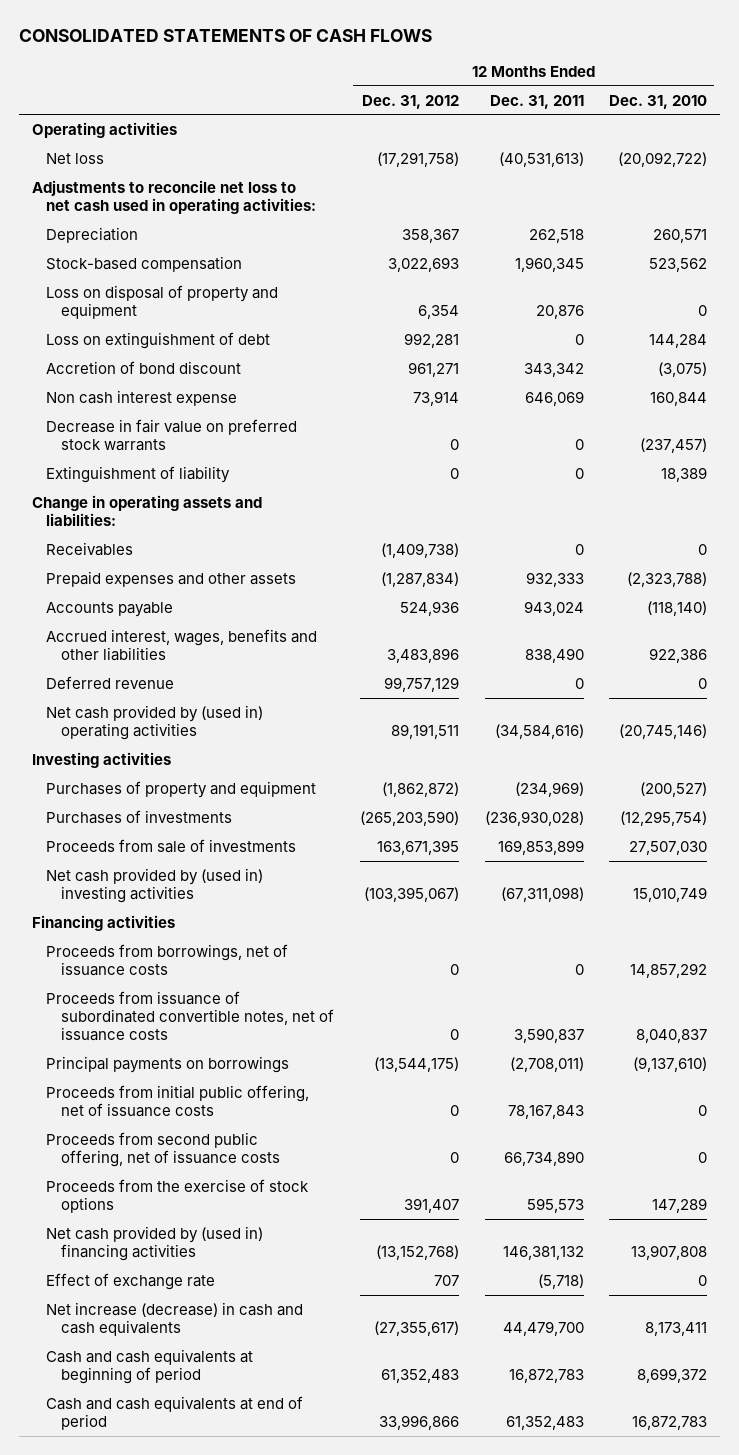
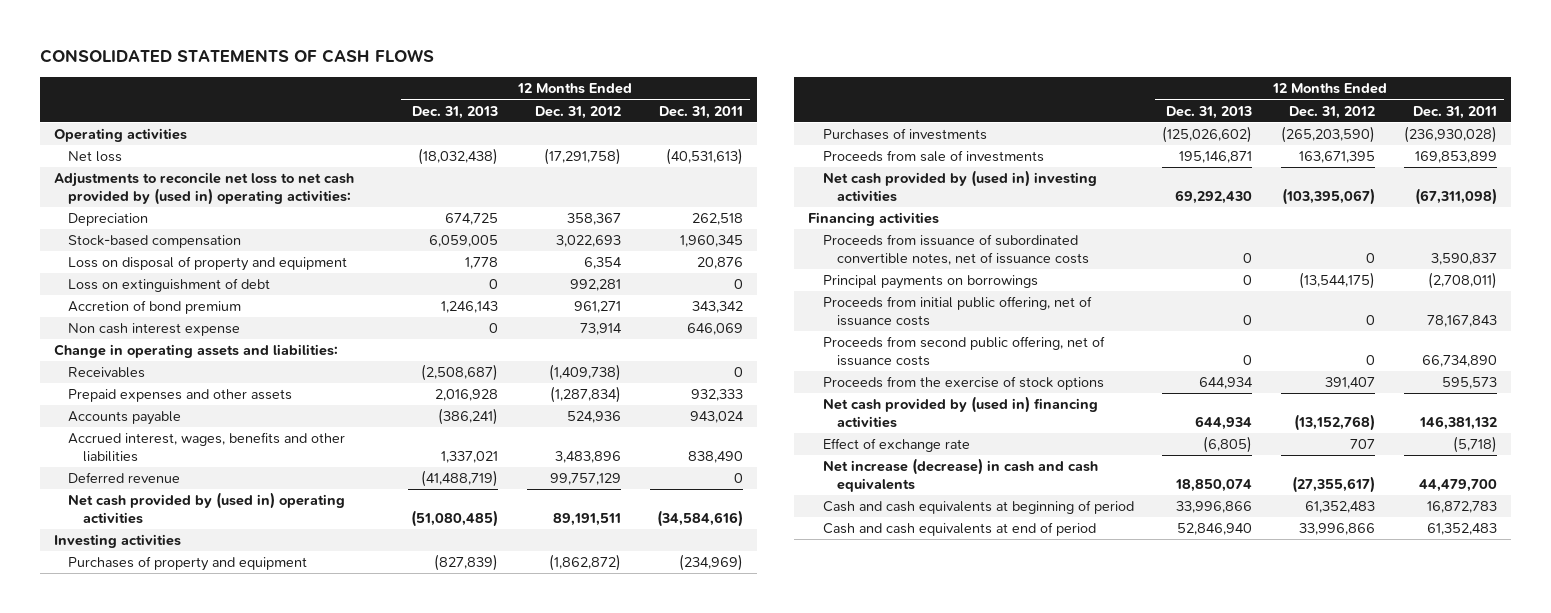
- | 12 Months Ended Dec. 31, 2012 | 12 Months Ended Dec. 31, 2011 | 12 Months Ended Dec. 31, 2010
+ | 12 Months Ended Dec. 31, 2013 | 12 Months Ended Dec. 31, 2012 | 12 Months Ended Dec. 31, 2011
- Adjustments to reconcile net loss to net cash used in operating activities:
+ Adjustments to reconcile net loss to net cash provided by (used in) operating activities:
- Accretion of bond discount | 961,271 | 343,342 | (3,075)
+ Accretion of bond premium | 1,246,143 | 961,271 | 343,342
- Decrease in fair value on preferred stock warrants | 0 | 0 | (237,457)
- Extinguishment of liability | 0 | 0 | 18,389
- Proceeds from borrowings, net of issuance costs | 0 | 0 | 14,857,292

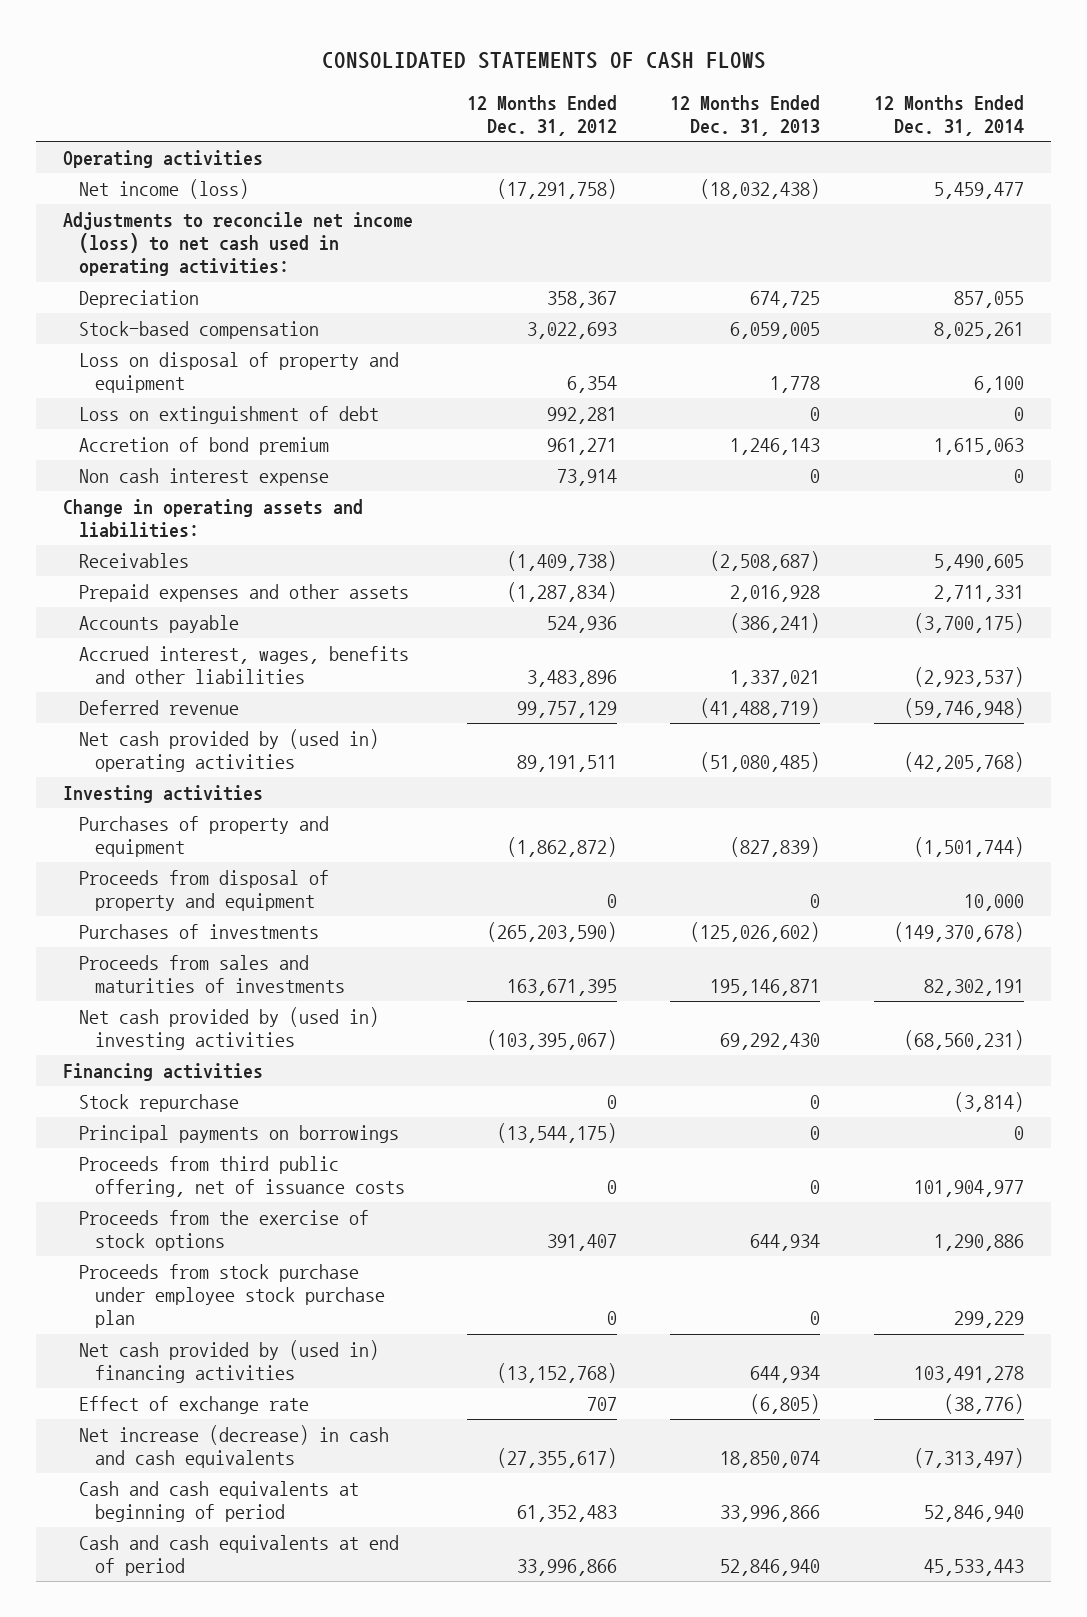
- | 12 Months Ended Dec. 31, 2013 | 12 Months Ended Dec. 31, 2012 | 12 Months Ended Dec. 31, 2011
+ | 12 Months Ended Dec. 31, 2012 | 12 Months Ended Dec. 31, 2013 | 12 Months Ended Dec. 31, 2014
- Net loss | (18,032,438) | (17,291,758) | (40,531,613)
- Adjustments to reconcile net loss to net cash provided by (used in) operating activities:
+ Net income (loss) | (17,291,758) | (18,032,438) | 5,459,477
+ Adjustments to reconcile net income (loss) to net cash used in operating activities:
+ Proceeds from disposal of property and equipment | 0 | 0 | 10,000
- Proceeds from sale of investments | 195,146,871 | 163,671,395 | 169,853,899
+ Proceeds from sales and maturities of investments | 163,671,395 | 195,146,871 | 82,302,191
- Proceeds from issuance of subordinated convertible notes, net of issuance costs | 0 | 0 | 3,590,837
+ Stock repurchase | 0 | 0 | (3,814)
- Proceeds from initial public offering, net of issuance costs | 0 | 0 | 78,167,843
- Proceeds from second public offering, net of issuance costs | 0 | 0 | 66,734,890
+ Proceeds from third public offering, net of issuance costs | 0 | 0 | 101,904,977
+ Proceeds from stock purchase under employee stock purchase plan | 0 | 0 | 299,229

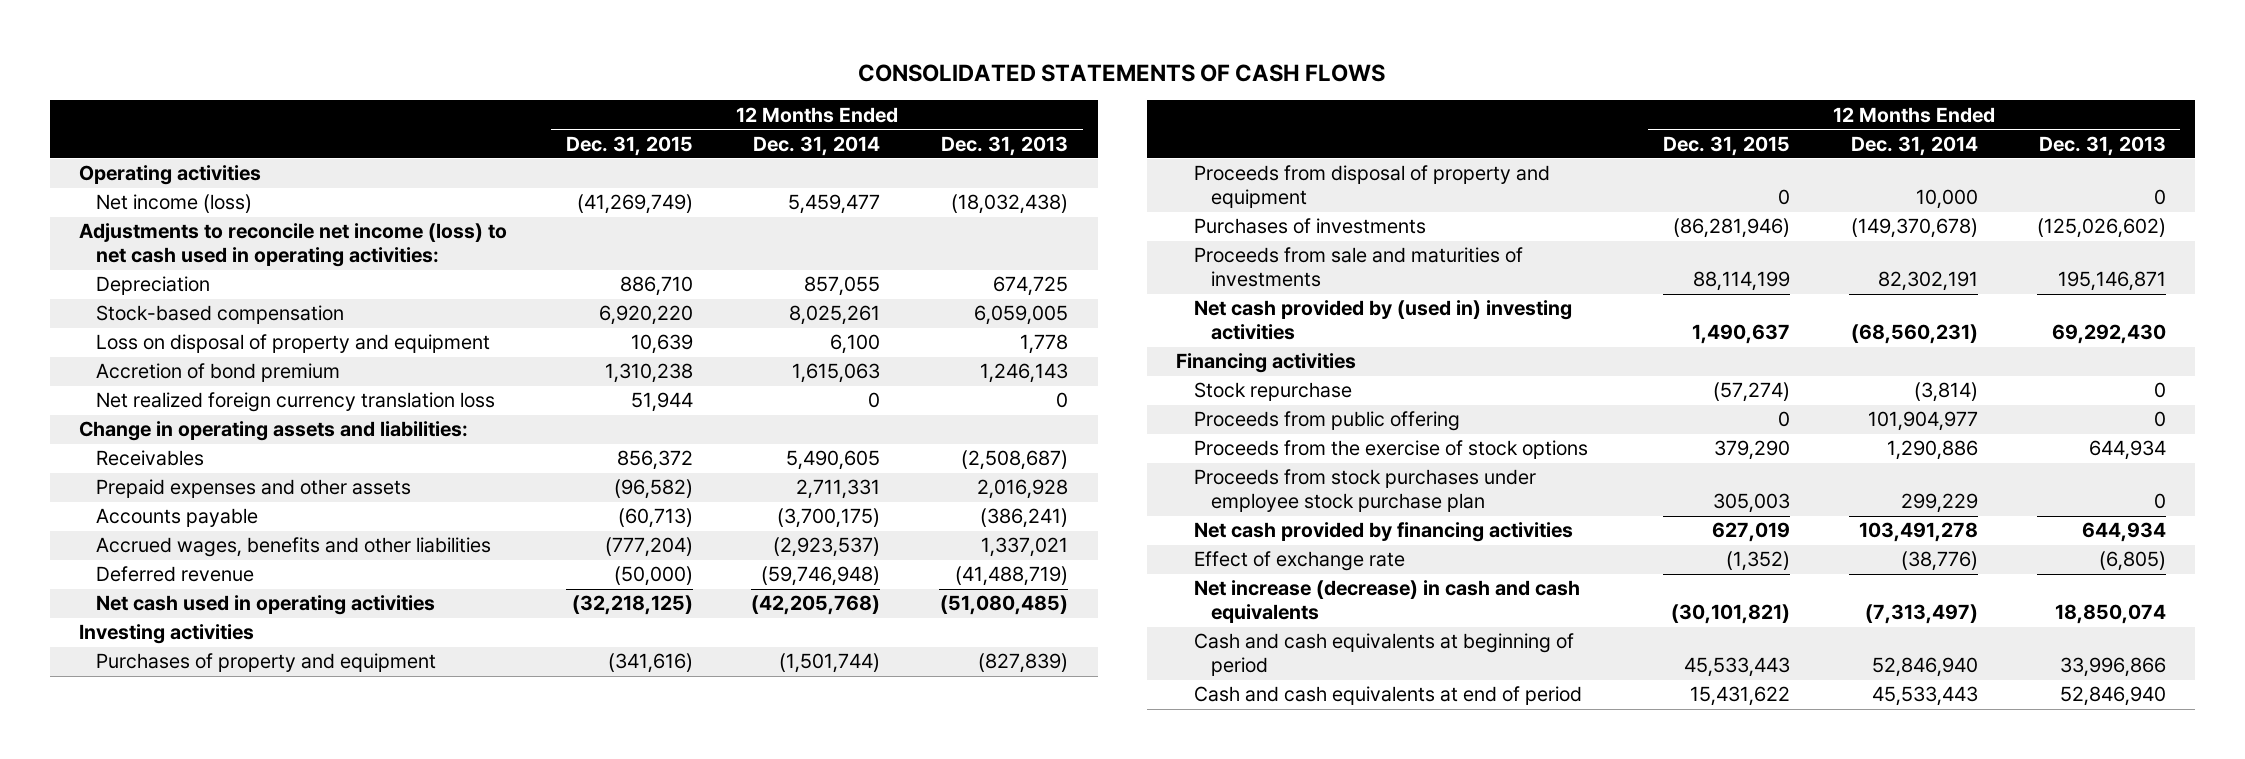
- | 12 Months Ended Dec. 31, 2012 | 12 Months Ended Dec. 31, 2013 | 12 Months Ended Dec. 31, 2014
+ | 12 Months Ended Dec. 31, 2015 | 12 Months Ended Dec. 31, 2014 | 12 Months Ended Dec. 31, 2013
- Loss on extinguishment of debt | 992,281 | 0 | 0
- Non cash interest expense | 73,914 | 0 | 0
+ Net realized foreign currency translation loss | 51,944 | 0 | 0
- Accrued interest, wages, benefits and other liabilities | 3,483,896 | 1,337,021 | (2,923,537)
+ Accrued wages, benefits and other liabilities | (777,204) | (2,923,537) | 1,337,021
- Net cash provided by (used in) operating activities | 89,191,511 | (51,080,485) | (42,205,768)
+ Net cash used in operating activities | (32,218,125) | (42,205,768) | (51,080,485)
- Proceeds from sales and maturities of investments | 163,671,395 | 195,146,871 | 82,302,191
+ Proceeds from sale and maturities of investments | 88,114,199 | 82,302,191 | 195,146,871
- Principal payments on borrowings | (13,544,175) | 0 | 0
- Proceeds from third public offering, net of issuance costs | 0 | 0 | 101,904,977
+ Proceeds from public offering | 0 | 101,904,977 | 0
- Proceeds from stock purchase under employee stock purchase plan | 0 | 0 | 299,229
- Net cash provided by (used in) financing activities | (13,152,768) | 644,934 | 103,491,278
+ Proceeds from stock purchases under employee stock purchase plan | 305,003 | 299,229 | 0
+ Net cash provided by financing activities | 627,019 | 103,491,278 | 644,934

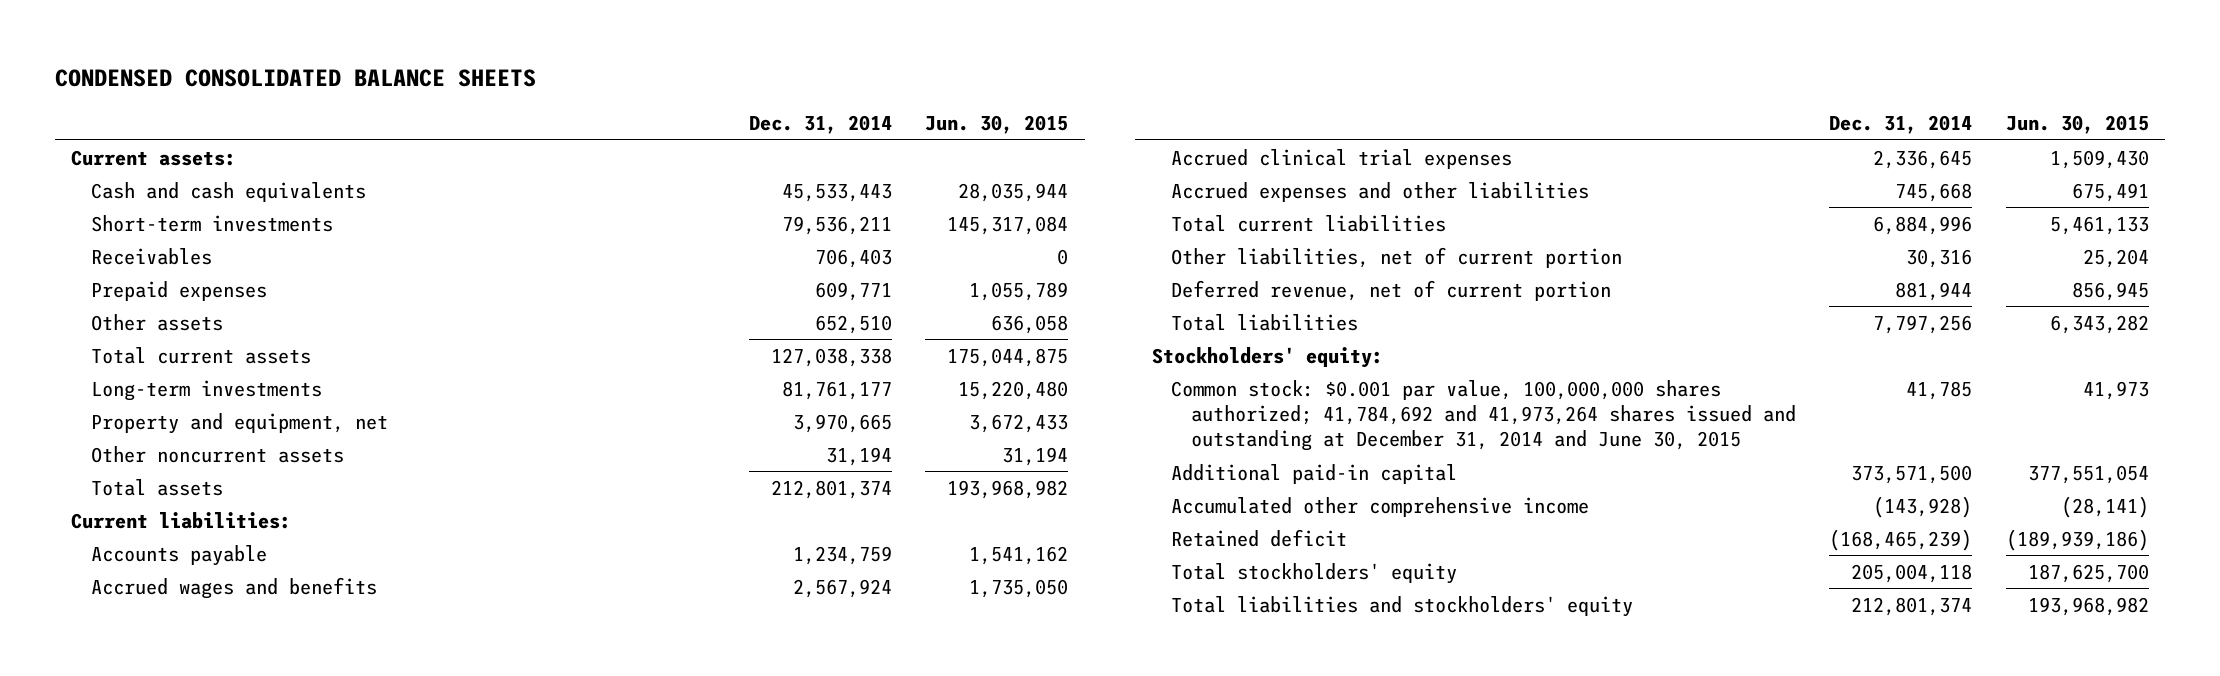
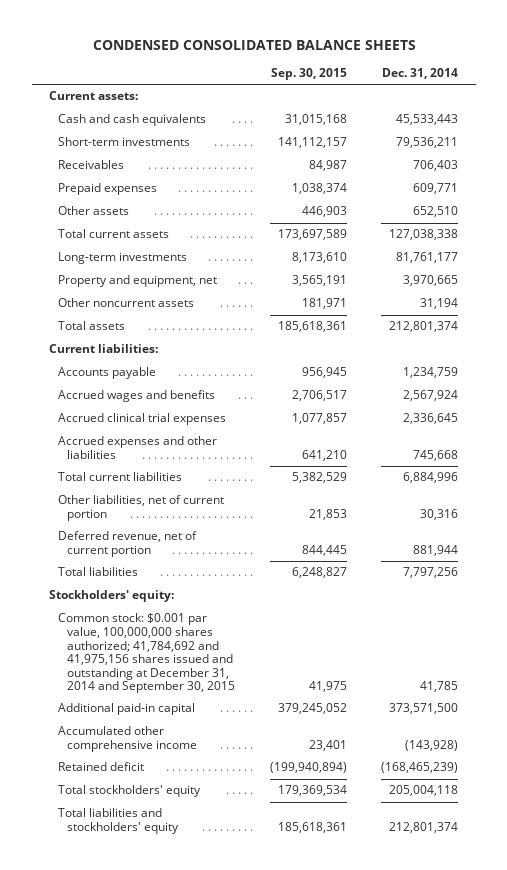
- | Dec. 31, 2014 | Jun. 30, 2015
+ | Sep. 30, 2015 | Dec. 31, 2014
- Common stock: $0.001 par value, 100,000,000 shares authorized; 41,784,692 and 41,973,264 shares issued and outstanding at December 31, 2014 and June 30, 2015 | 41,785 | 41,973
+ Common stock: $0.001 par value, 100,000,000 shares authorized; 41,784,692 and 41,975,156 shares issued and outstanding at December 31, 2014 and September 30, 2015 | 41,975 | 41,785

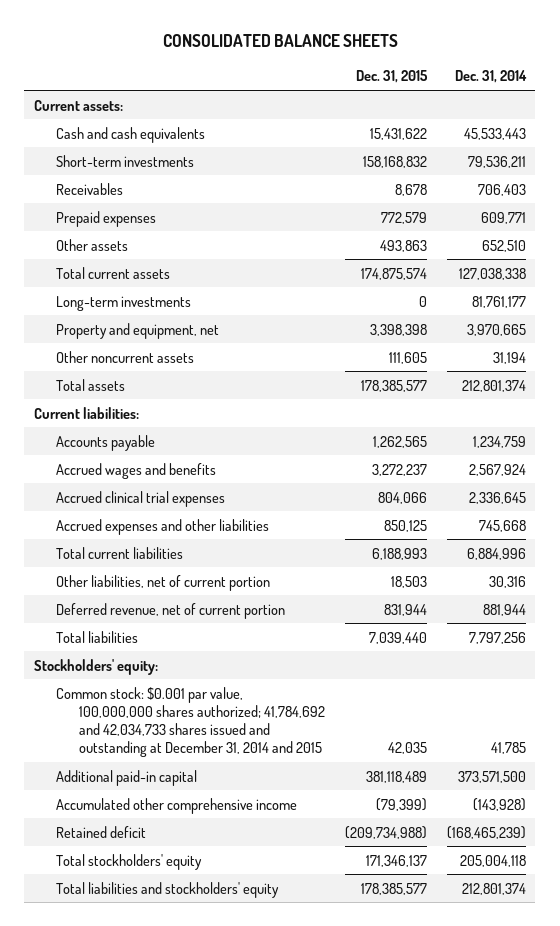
- CONDENSED CONSOLIDATED BALANCE SHEETS
+ CONSOLIDATED BALANCE SHEETS
- | Sep. 30, 2015 | Dec. 31, 2014
+ | Dec. 31, 2015 | Dec. 31, 2014
- Common stock: $0.001 par value, 100,000,000 shares authorized; 41,784,692 and 41,975,156 shares issued and outstanding at December 31, 2014 and September 30, 2015 | 41,975 | 41,785
+ Common stock: $0.001 par value, 100,000,000 shares authorized; 41,784,692 and 42,034,733 shares issued and outstanding at December 31, 2014 and 2015 | 42,035 | 41,785

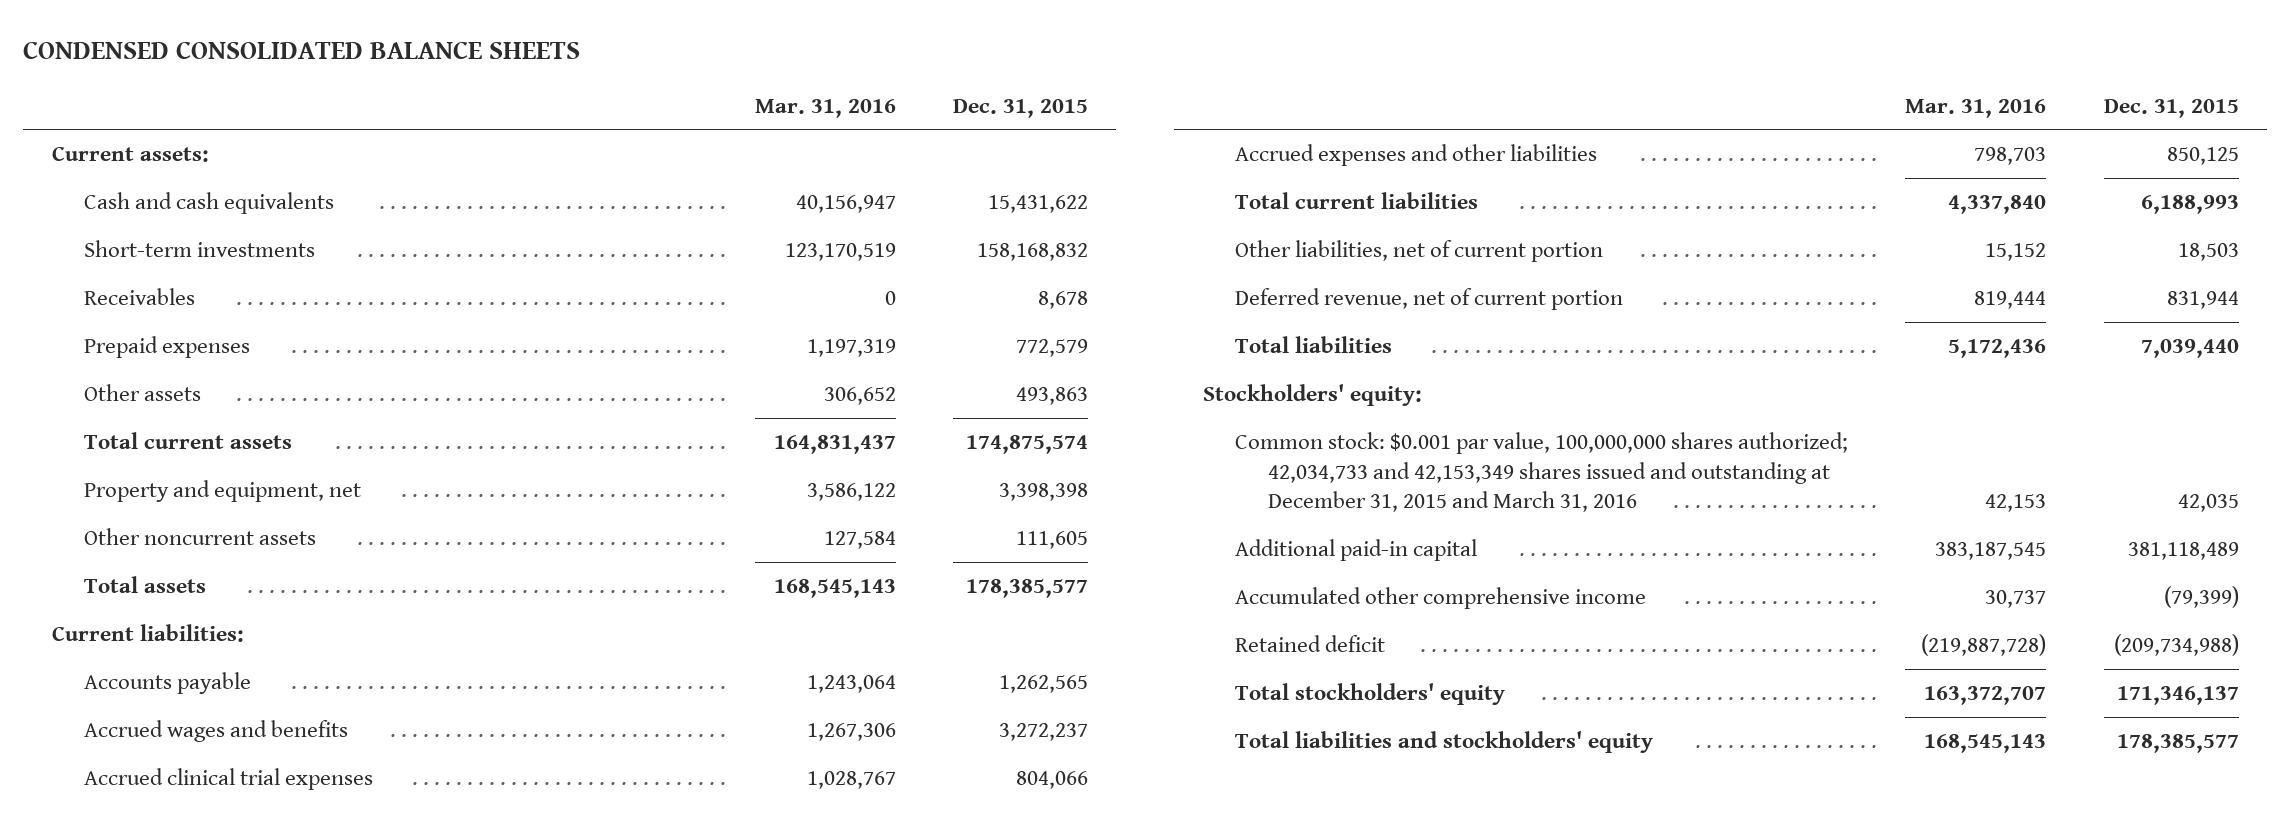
- CONSOLIDATED BALANCE SHEETS
+ CONDENSED CONSOLIDATED BALANCE SHEETS
- | Dec. 31, 2015 | Dec. 31, 2014
+ | Mar. 31, 2016 | Dec. 31, 2015
- Long-term investments | 0 | 81,761,177
- Common stock: $0.001 par value, 100,000,000 shares authorized; 41,784,692 and 42,034,733 shares issued and outstanding at December 31, 2014 and 2015 | 42,035 | 41,785
+ Common stock: $0.001 par value, 100,000,000 shares authorized; 42,034,733 and 42,153,349 shares issued and outstanding at December 31, 2015 and March 31, 2016 | 42,153 | 42,035

